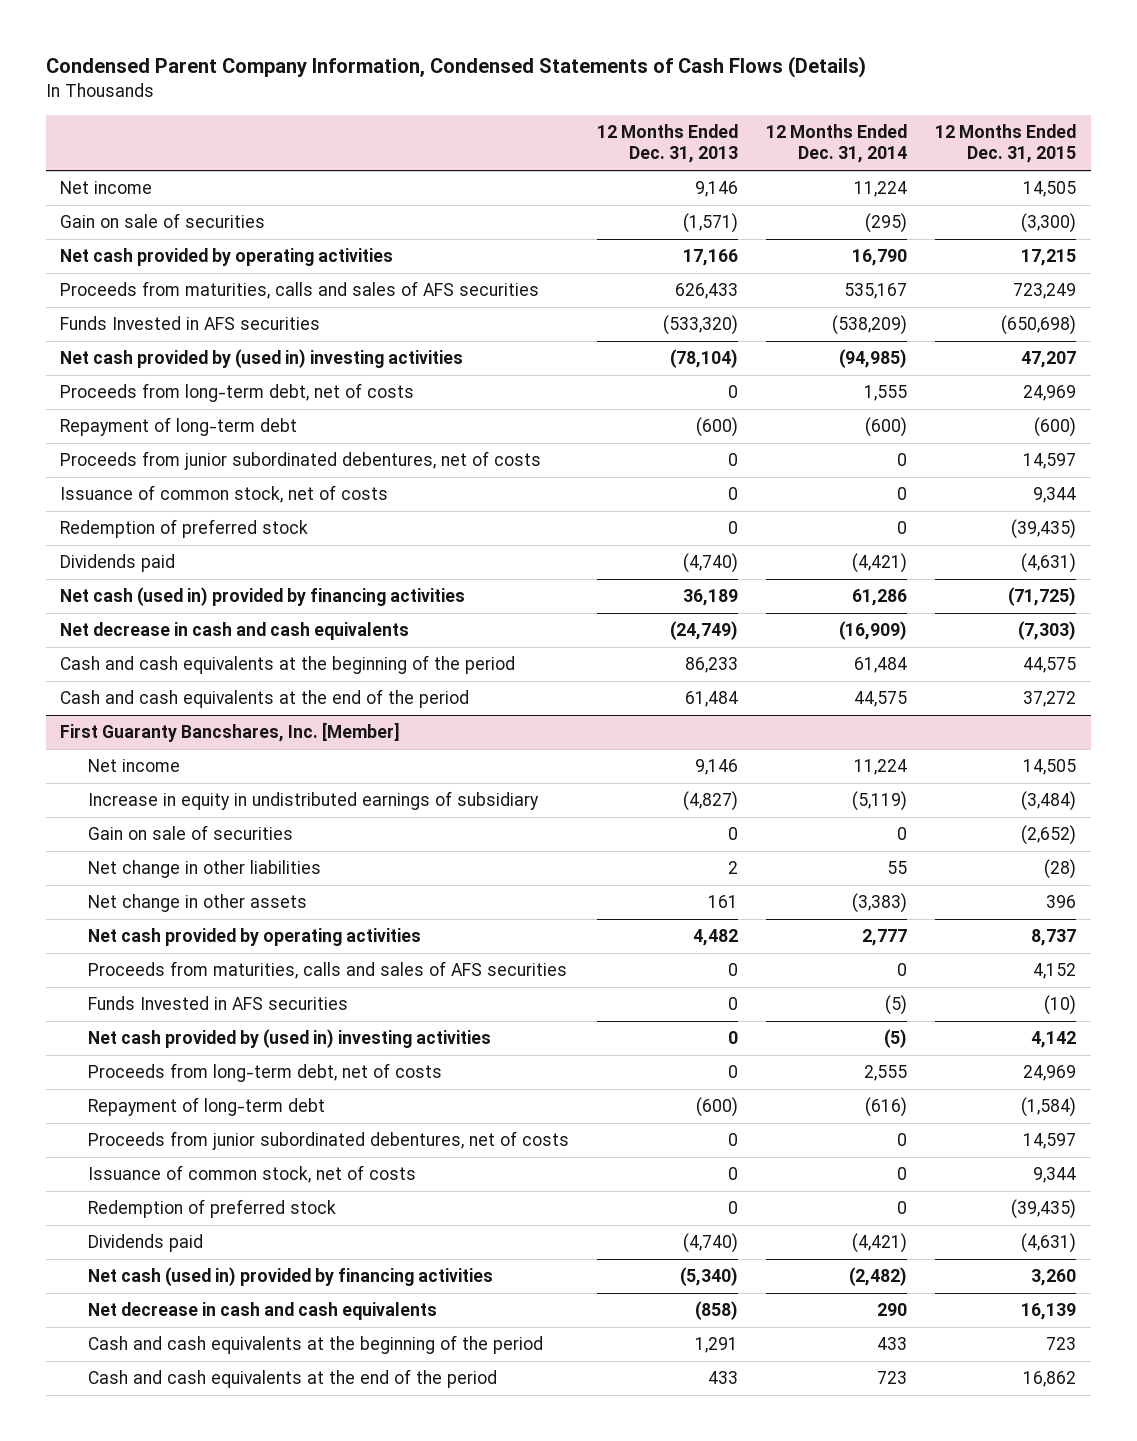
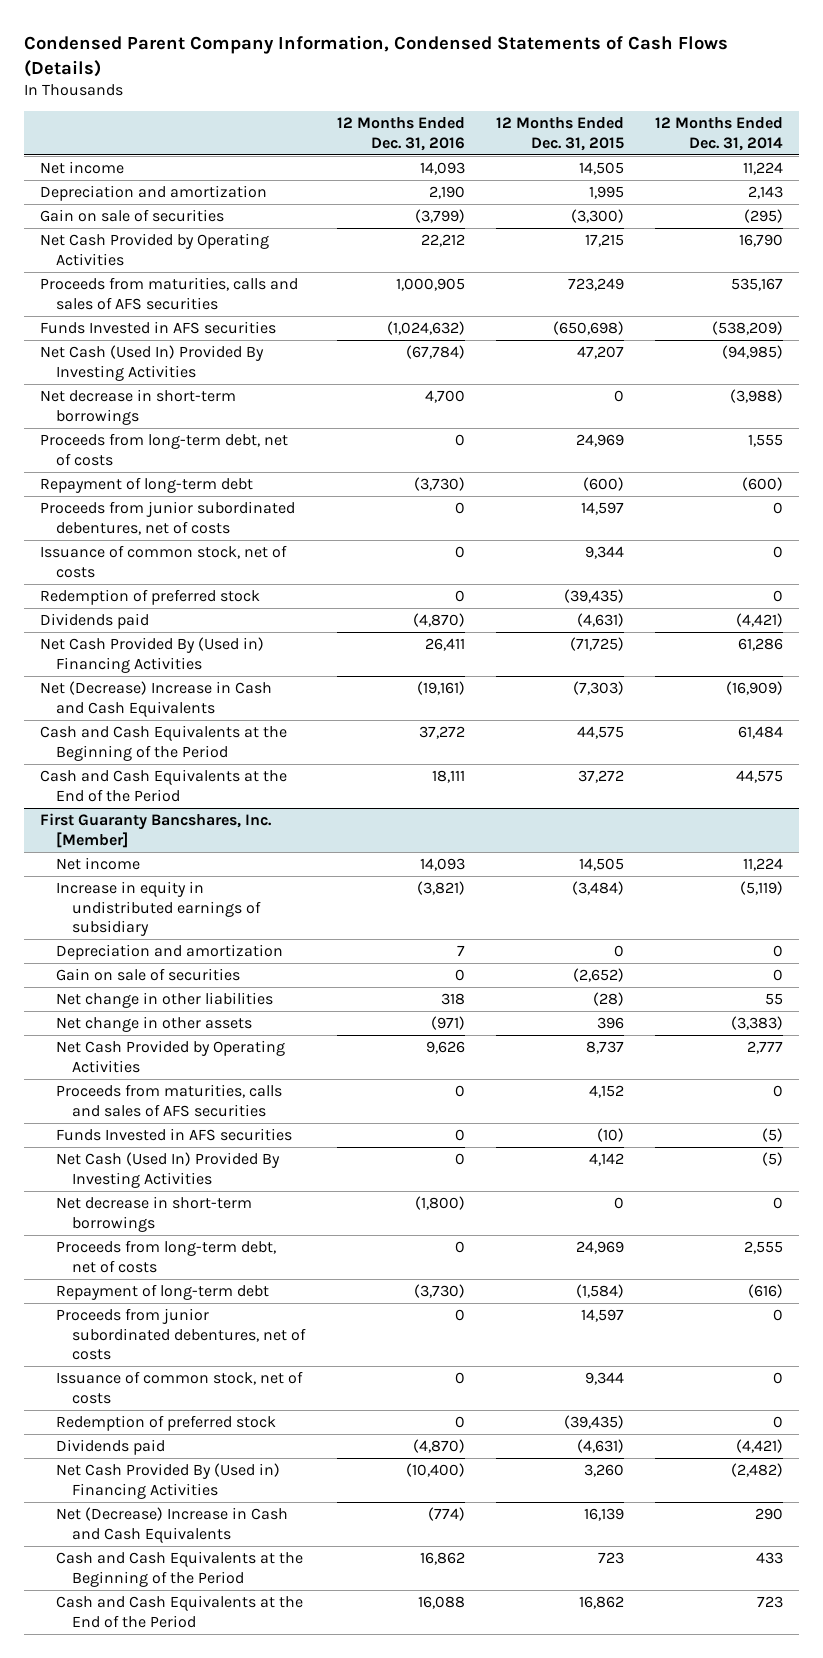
- | 12 Months Ended Dec. 31, 2013 | 12 Months Ended Dec. 31, 2014 | 12 Months Ended Dec. 31, 2015
+ | 12 Months Ended Dec. 31, 2016 | 12 Months Ended Dec. 31, 2015 | 12 Months Ended Dec. 31, 2014
+ Depreciation and amortization | 2,190 | 1,995 | 2,143
- Net cash provided by operating activities | 17,166 | 16,790 | 17,215
+ Net Cash Provided by Operating Activities | 22,212 | 17,215 | 16,790
- Net cash provided by (used in) investing activities | (78,104) | (94,985) | 47,207
+ Net Cash (Used In) Provided By Investing Activities | (67,784) | 47,207 | (94,985)
+ Net decrease in short-term borrowings | 4,700 | 0 | (3,988)
- Net cash (used in) provided by financing activities | 36,189 | 61,286 | (71,725)
- Net decrease in cash and cash equivalents | (24,749) | (16,909) | (7,303)
- Cash and cash equivalents at the beginning of the period | 86,233 | 61,484 | 44,575
- Cash and cash equivalents at the end of the period | 61,484 | 44,575 | 37,272
+ Net Cash Provided By (Used in) Financing Activities | 26,411 | (71,725) | 61,286
+ Net (Decrease) Increase in Cash and Cash Equivalents | (19,161) | (7,303) | (16,909)
+ Cash and Cash Equivalents at the Beginning of the Period | 37,272 | 44,575 | 61,484
+ Cash and Cash Equivalents at the End of the Period | 18,111 | 37,272 | 44,575
@ First Guaranty Bancshares, Inc. [Member]
+ Depreciation and amortization | 7 | 0 | 0
- Net cash provided by operating activities | 4,482 | 2,777 | 8,737
+ Net Cash Provided by Operating Activities | 9,626 | 8,737 | 2,777
- Net cash provided by (used in) investing activities | 0 | (5) | 4,142
+ Net Cash (Used In) Provided By Investing Activities | 0 | 4,142 | (5)
+ Net decrease in short-term borrowings | (1,800) | 0 | 0
- Net cash (used in) provided by financing activities | (5,340) | (2,482) | 3,260
- Net decrease in cash and cash equivalents | (858) | 290 | 16,139
- Cash and cash equivalents at the beginning of the period | 1,291 | 433 | 723
- Cash and cash equivalents at the end of the period | 433 | 723 | 16,862
+ Net Cash Provided By (Used in) Financing Activities | (10,400) | 3,260 | (2,482)
+ Net (Decrease) Increase in Cash and Cash Equivalents | (774) | 16,139 | 290
+ Cash and Cash Equivalents at the Beginning of the Period | 16,862 | 723 | 433
+ Cash and Cash Equivalents at the End of the Period | 16,088 | 16,862 | 723

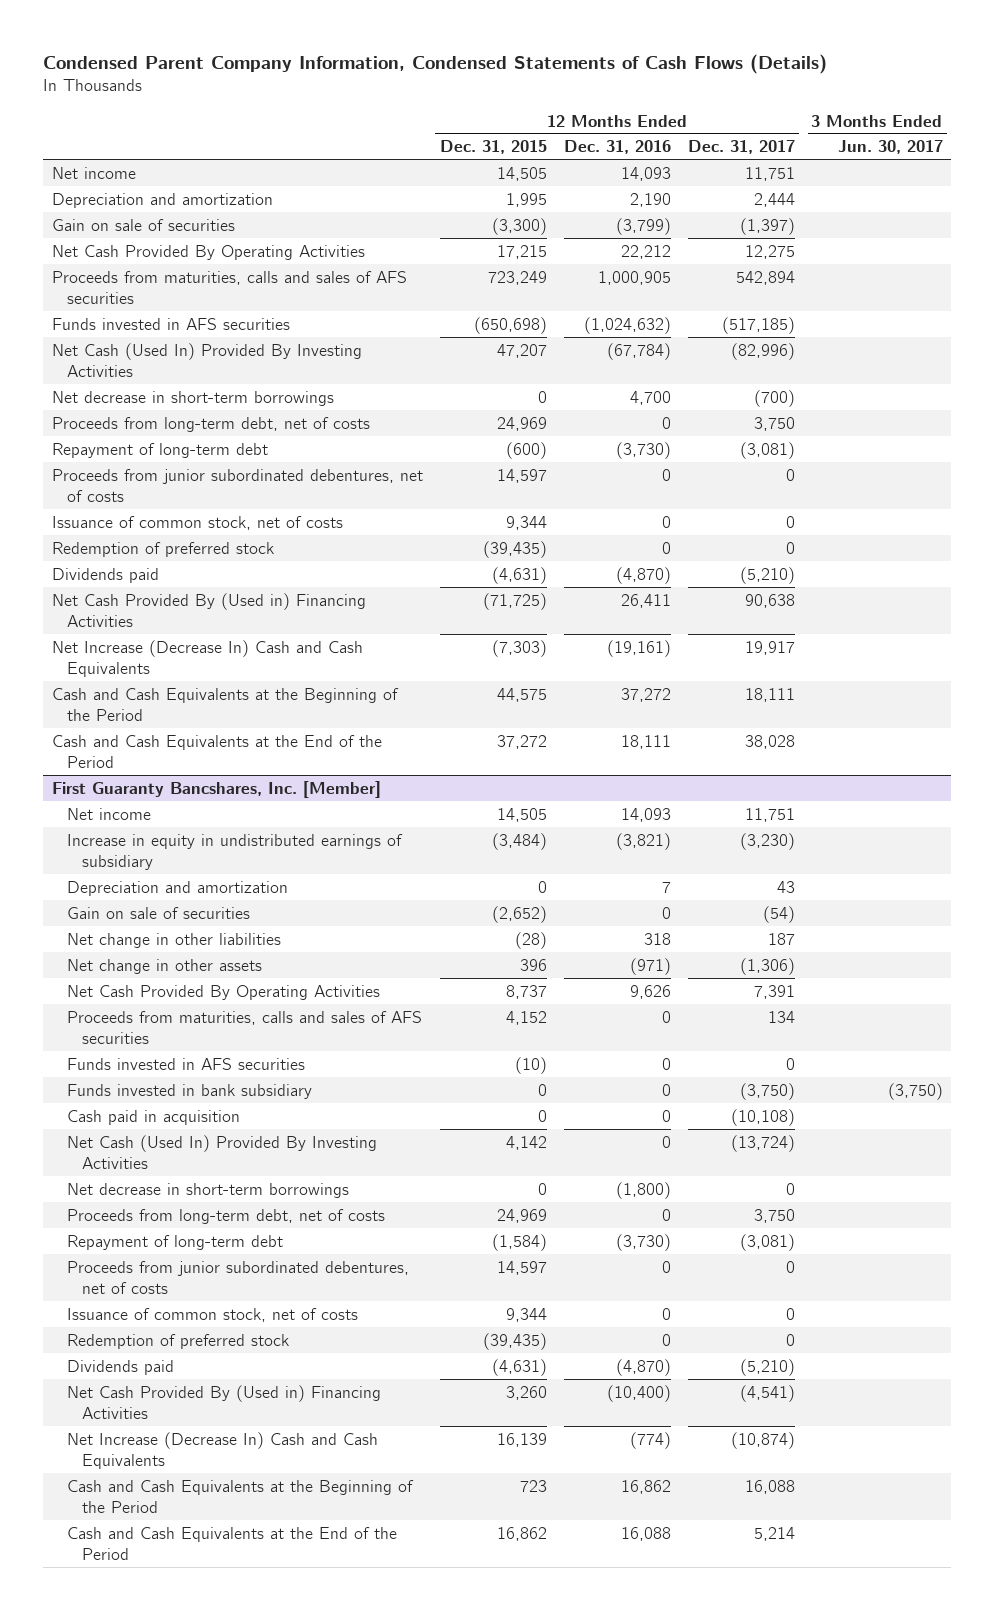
- | 12 Months Ended Dec. 31, 2016 | 12 Months Ended Dec. 31, 2015 | 12 Months Ended Dec. 31, 2014
+ | 12 Months Ended Dec. 31, 2015 | 12 Months Ended Dec. 31, 2016 | 12 Months Ended Dec. 31, 2017 | 3 Months Ended Jun. 30, 2017
- Net Cash Provided by Operating Activities | 22,212 | 17,215 | 16,790
+ Net Cash Provided By Operating Activities | 17,215 | 22,212 | 12,275 |
- Funds Invested in AFS securities | (1,024,632) | (650,698) | (538,209)
+ Funds invested in AFS securities | (650,698) | (1,024,632) | (517,185) |
- Net (Decrease) Increase in Cash and Cash Equivalents | (19,161) | (7,303) | (16,909)
+ Net Increase (Decrease In) Cash and Cash Equivalents | (7,303) | (19,161) | 19,917 |
@ First Guaranty Bancshares, Inc. [Member]
- Net Cash Provided by Operating Activities | 9,626 | 8,737 | 2,777
+ Net Cash Provided By Operating Activities | 8,737 | 9,626 | 7,391 |
- Funds Invested in AFS securities | 0 | (10) | (5)
+ Funds invested in AFS securities | (10) | 0 | 0 |
+ Funds invested in bank subsidiary | 0 | 0 | (3,750) | (3,750)
+ Cash paid in acquisition | 0 | 0 | (10,108) |
- Net (Decrease) Increase in Cash and Cash Equivalents | (774) | 16,139 | 290
+ Net Increase (Decrease In) Cash and Cash Equivalents | 16,139 | (774) | (10,874) |

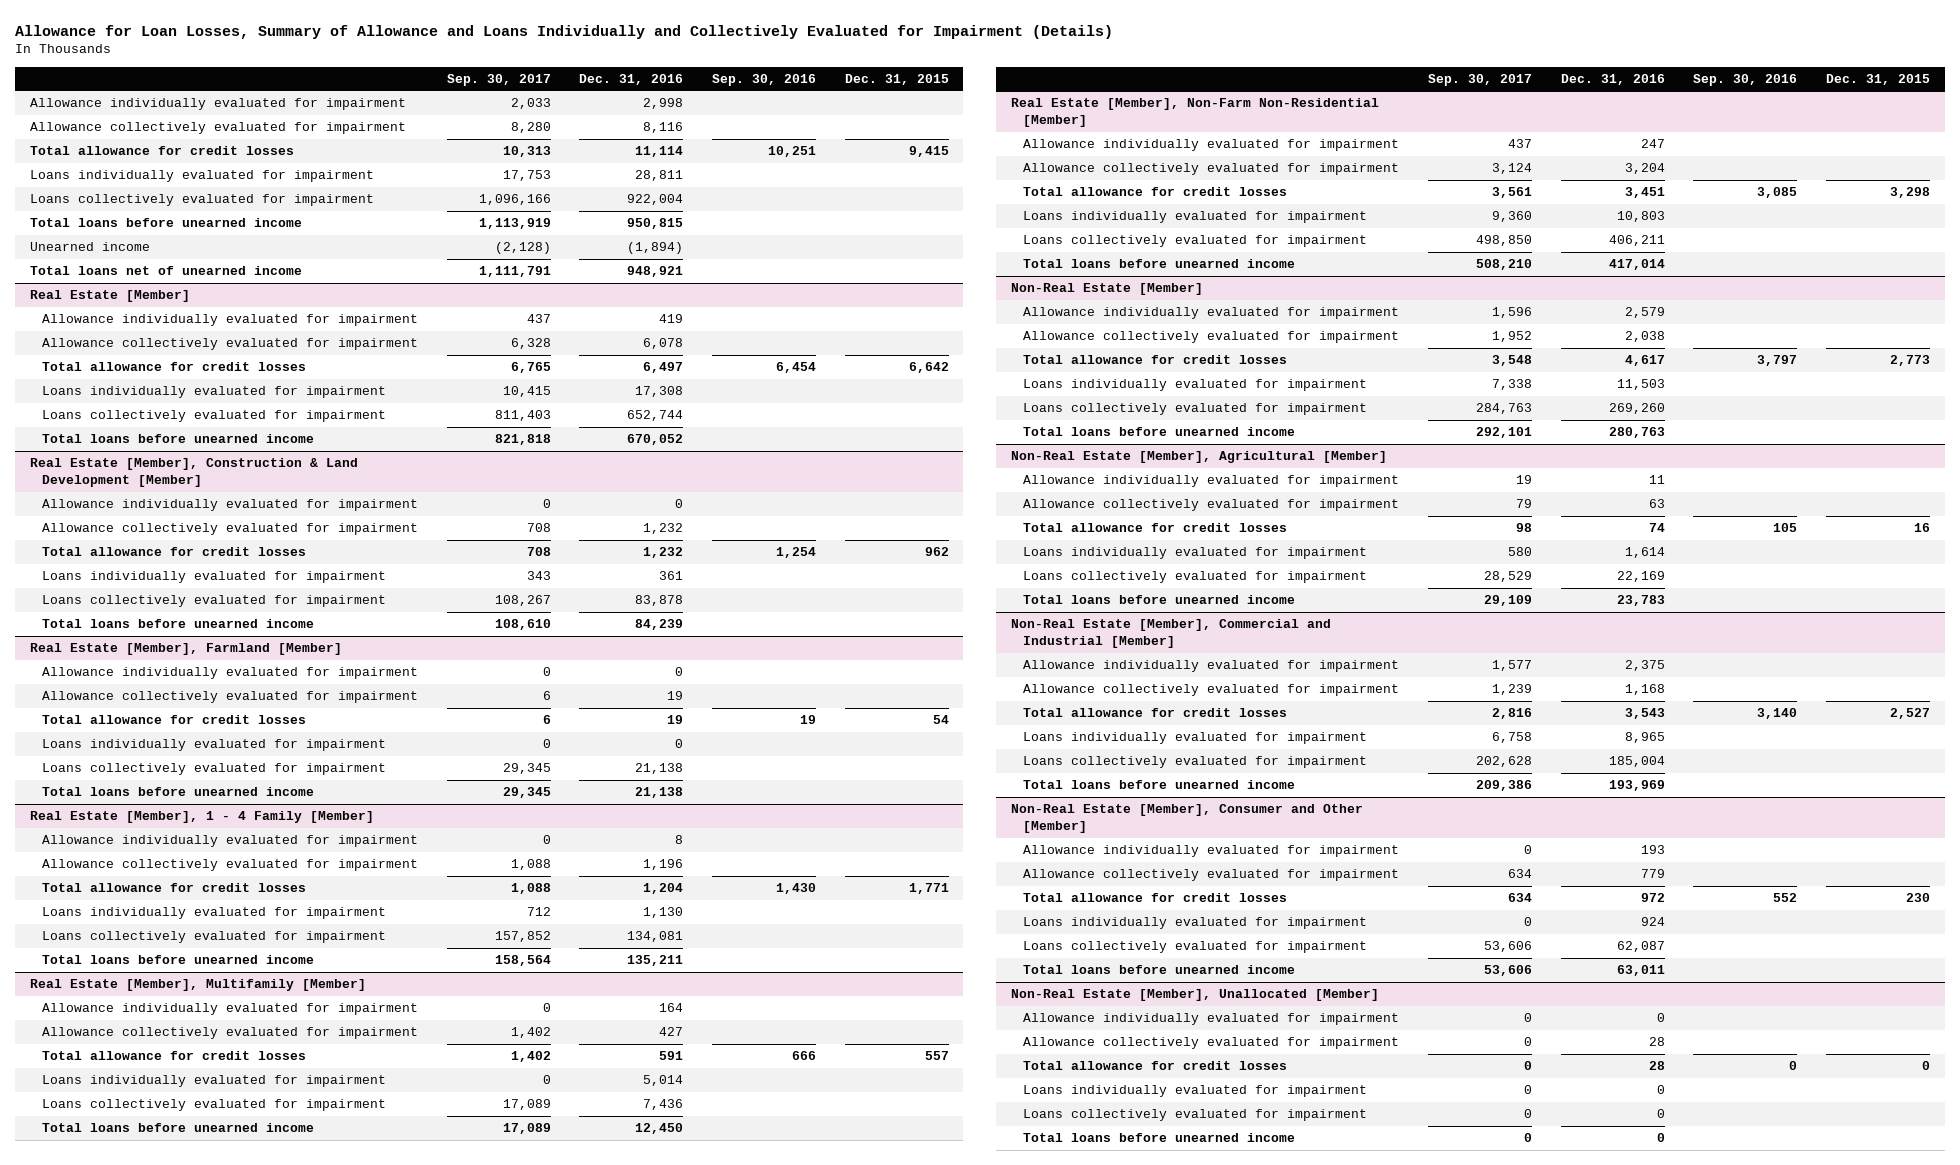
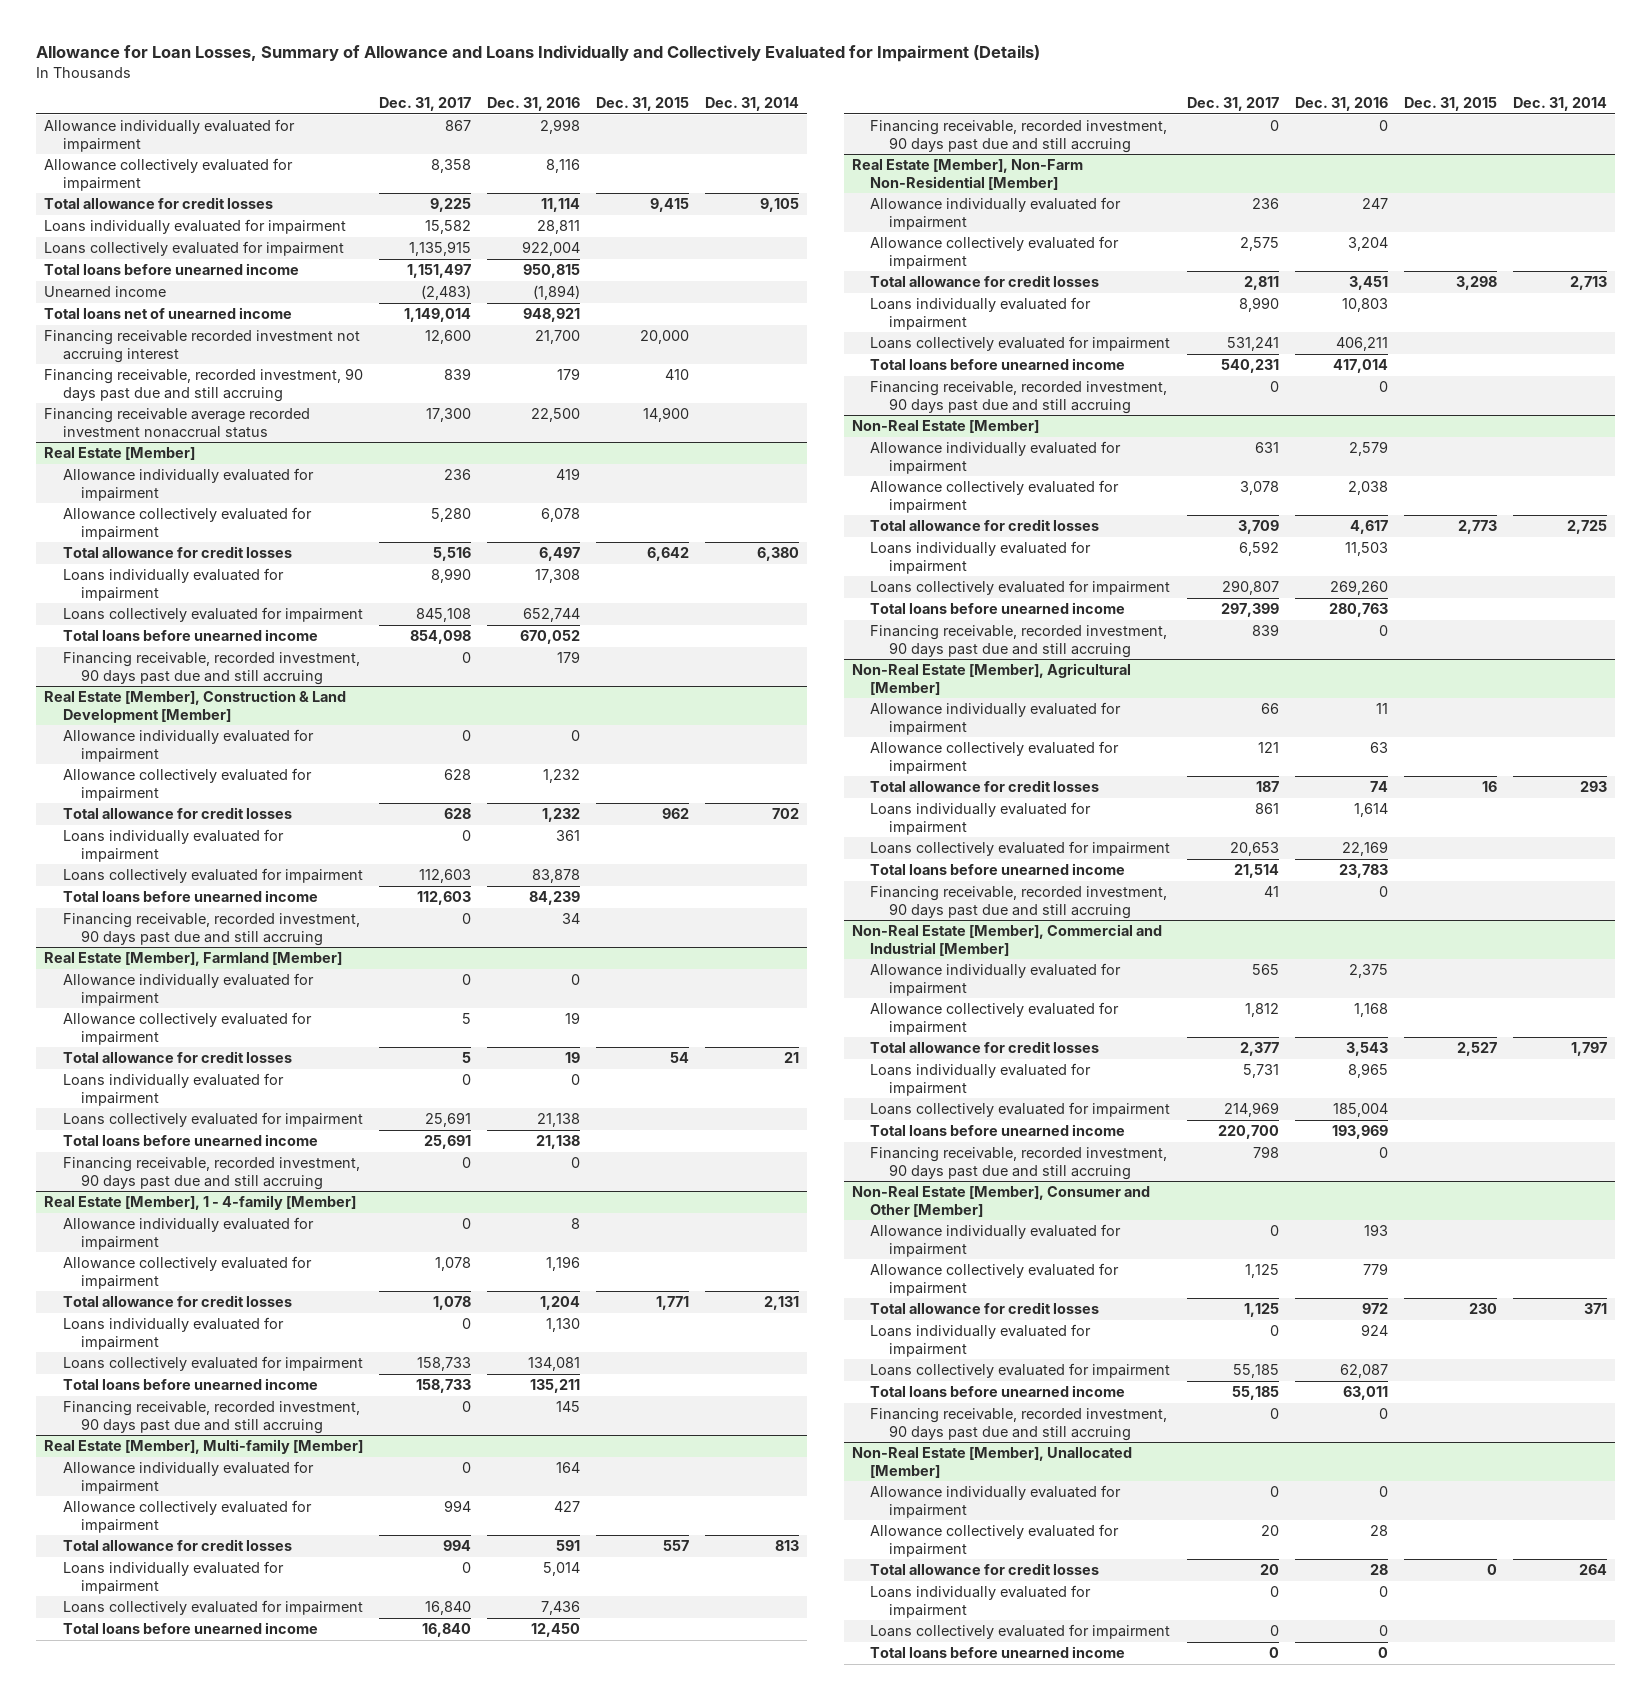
- | Sep. 30, 2017 | Dec. 31, 2016 | Sep. 30, 2016 | Dec. 31, 2015
+ | Dec. 31, 2017 | Dec. 31, 2016 | Dec. 31, 2015 | Dec. 31, 2014
+ Financing receivable recorded investment not accruing interest | 12,600 | 21,700 | 20,000 |
+ Financing receivable, recorded investment, 90 days past due and still accruing | 839 | 179 | 410 |
+ Financing receivable average recorded investment nonaccrual status | 17,300 | 22,500 | 14,900 |
@ Real Estate [Member]
+ Financing receivable, recorded investment, 90 days past due and still accruing | 0 | 179 | |
@ Real Estate [Member], Construction & Land Development [Member]
+ Financing receivable, recorded investment, 90 days past due and still accruing | 0 | 34 | |
- Real Estate [Member], 1 - 4 Family [Member]
@ Real Estate [Member], Farmland [Member]
+ Financing receivable, recorded investment, 90 days past due and still accruing | 0 | 0 | |
+ Real Estate [Member], 1 - 4-family [Member]
- Real Estate [Member], Multifamily [Member]
+ Financing receivable, recorded investment, 90 days past due and still accruing | 0 | 145 | |
+ Real Estate [Member], Multi-family [Member]
+ Financing receivable, recorded investment, 90 days past due and still accruing | 0 | 0 | |
@ Real Estate [Member], Non-Farm Non-Residential [Member]
+ Financing receivable, recorded investment, 90 days past due and still accruing | 0 | 0 | |
@ Non-Real Estate [Member]
+ Financing receivable, recorded investment, 90 days past due and still accruing | 839 | 0 | |
@ Non-Real Estate [Member], Agricultural [Member]
+ Financing receivable, recorded investment, 90 days past due and still accruing | 41 | 0 | |
@ Non-Real Estate [Member], Commercial and Industrial [Member]
+ Financing receivable, recorded investment, 90 days past due and still accruing | 798 | 0 | |
@ Non-Real Estate [Member], Consumer and Other [Member]
+ Financing receivable, recorded investment, 90 days past due and still accruing | 0 | 0 | |

